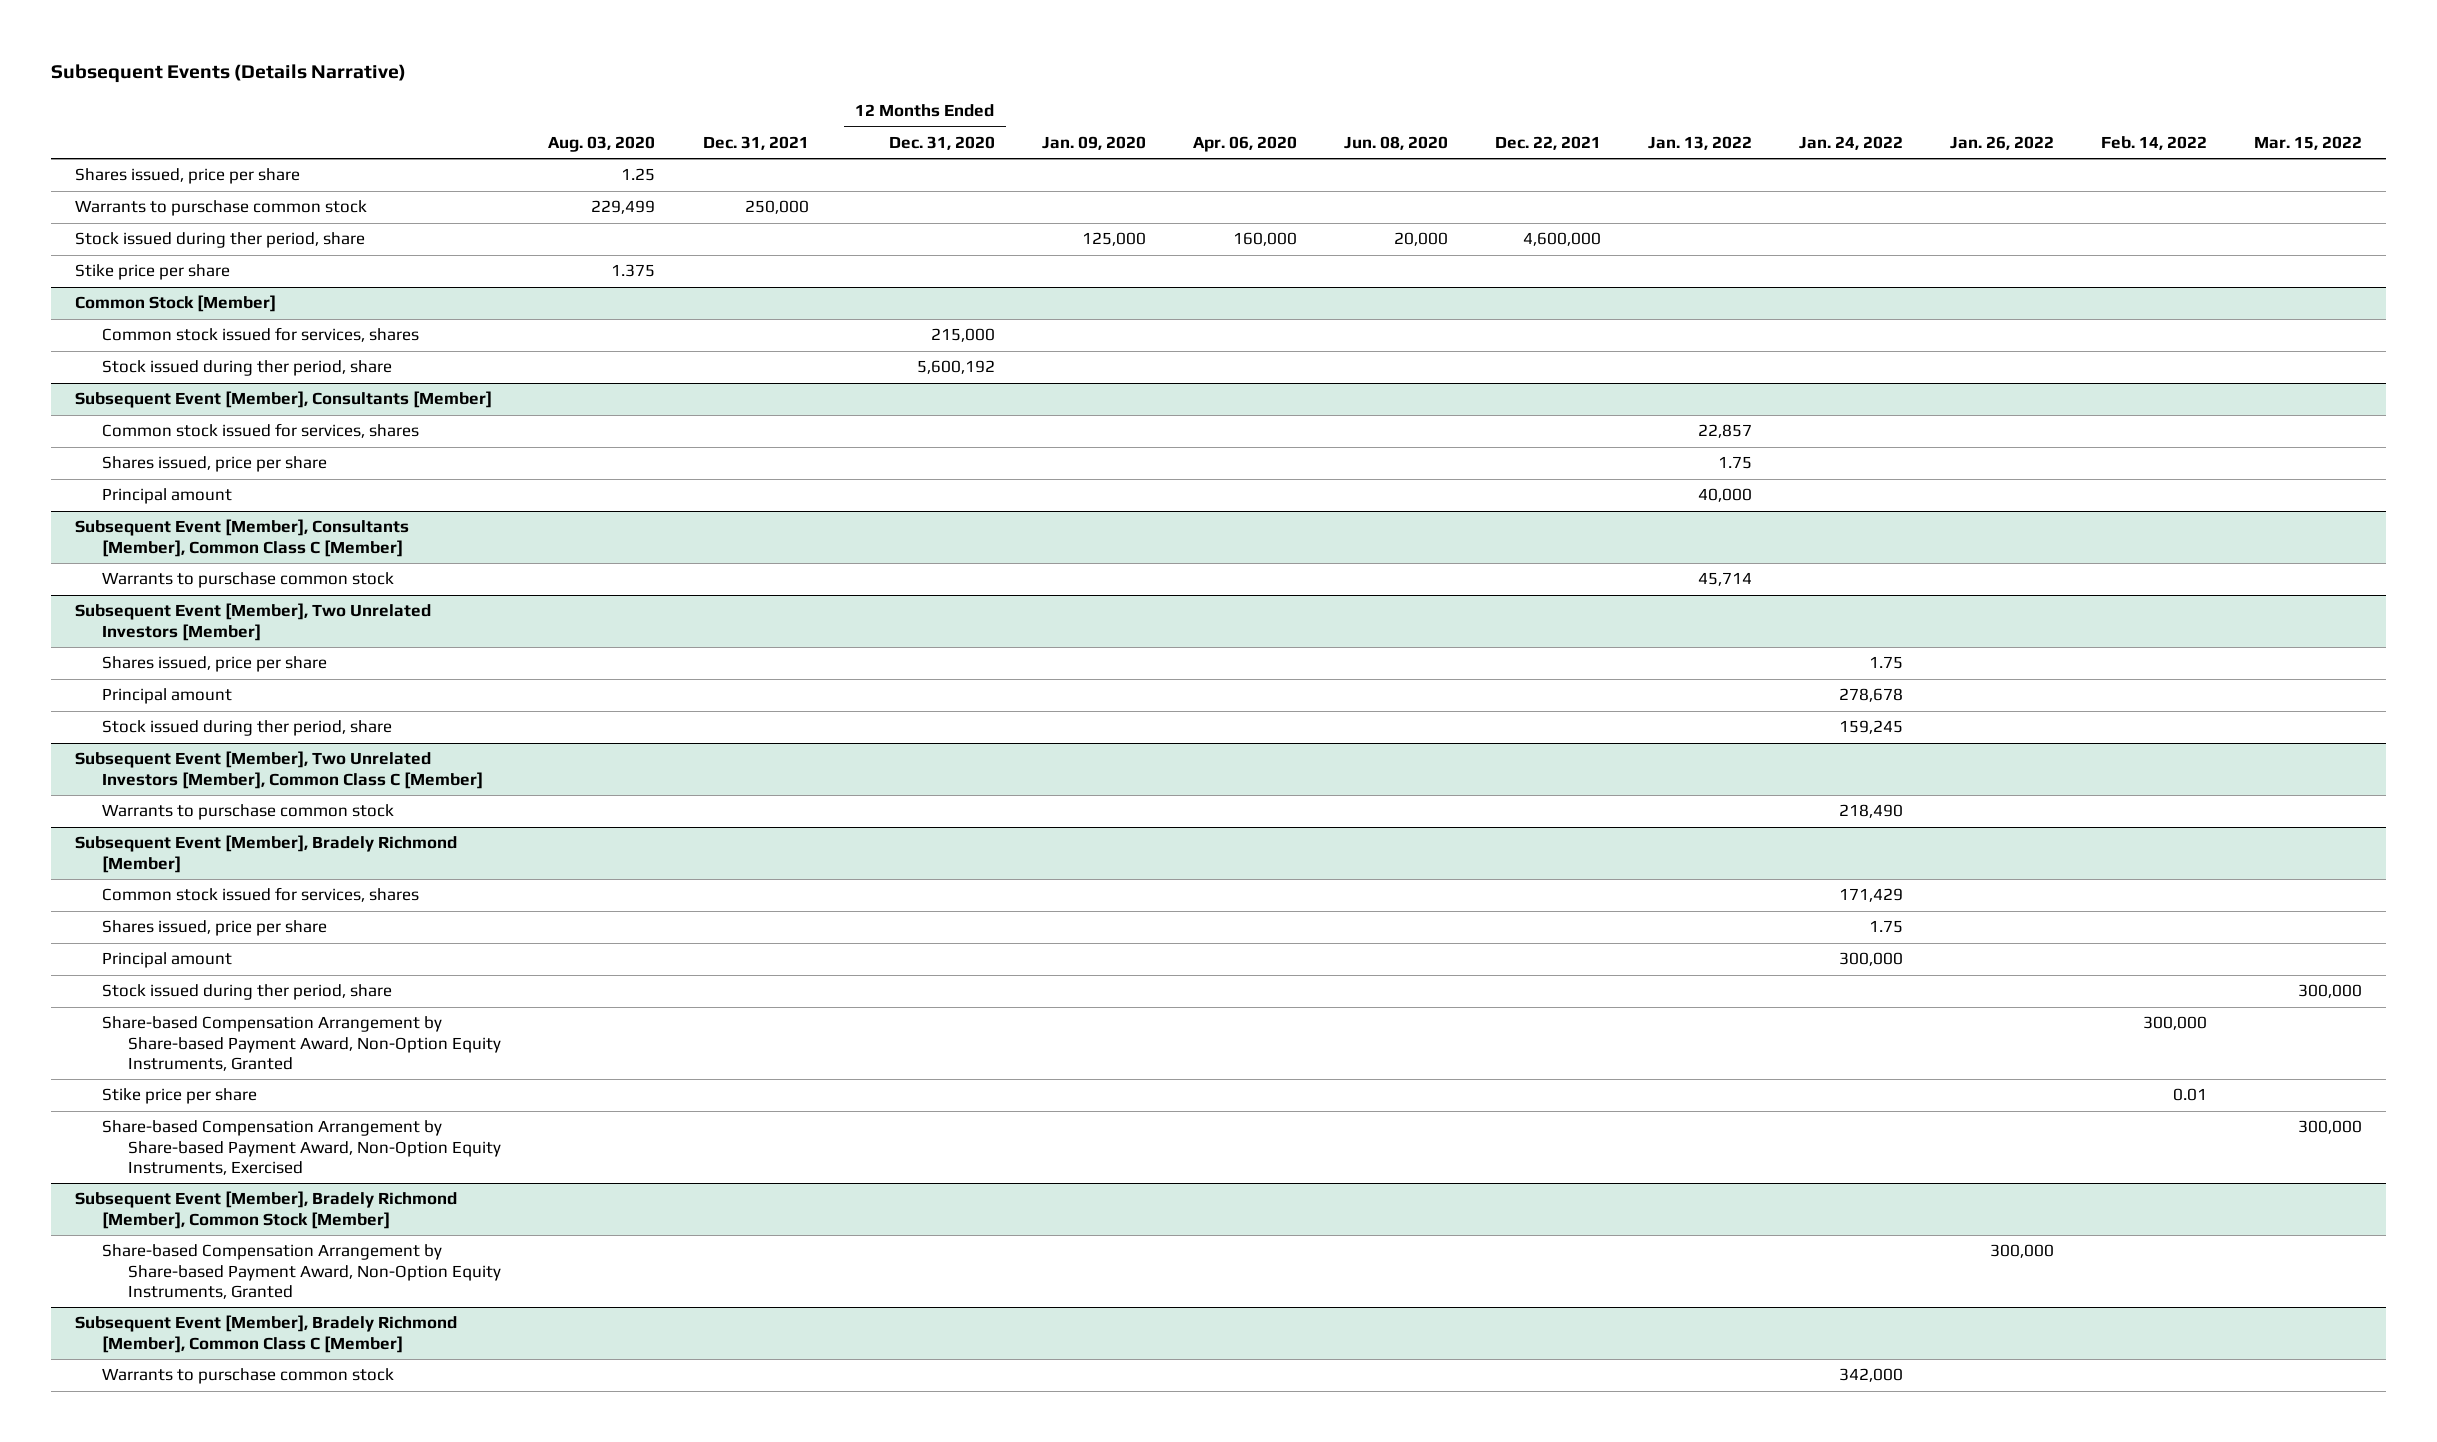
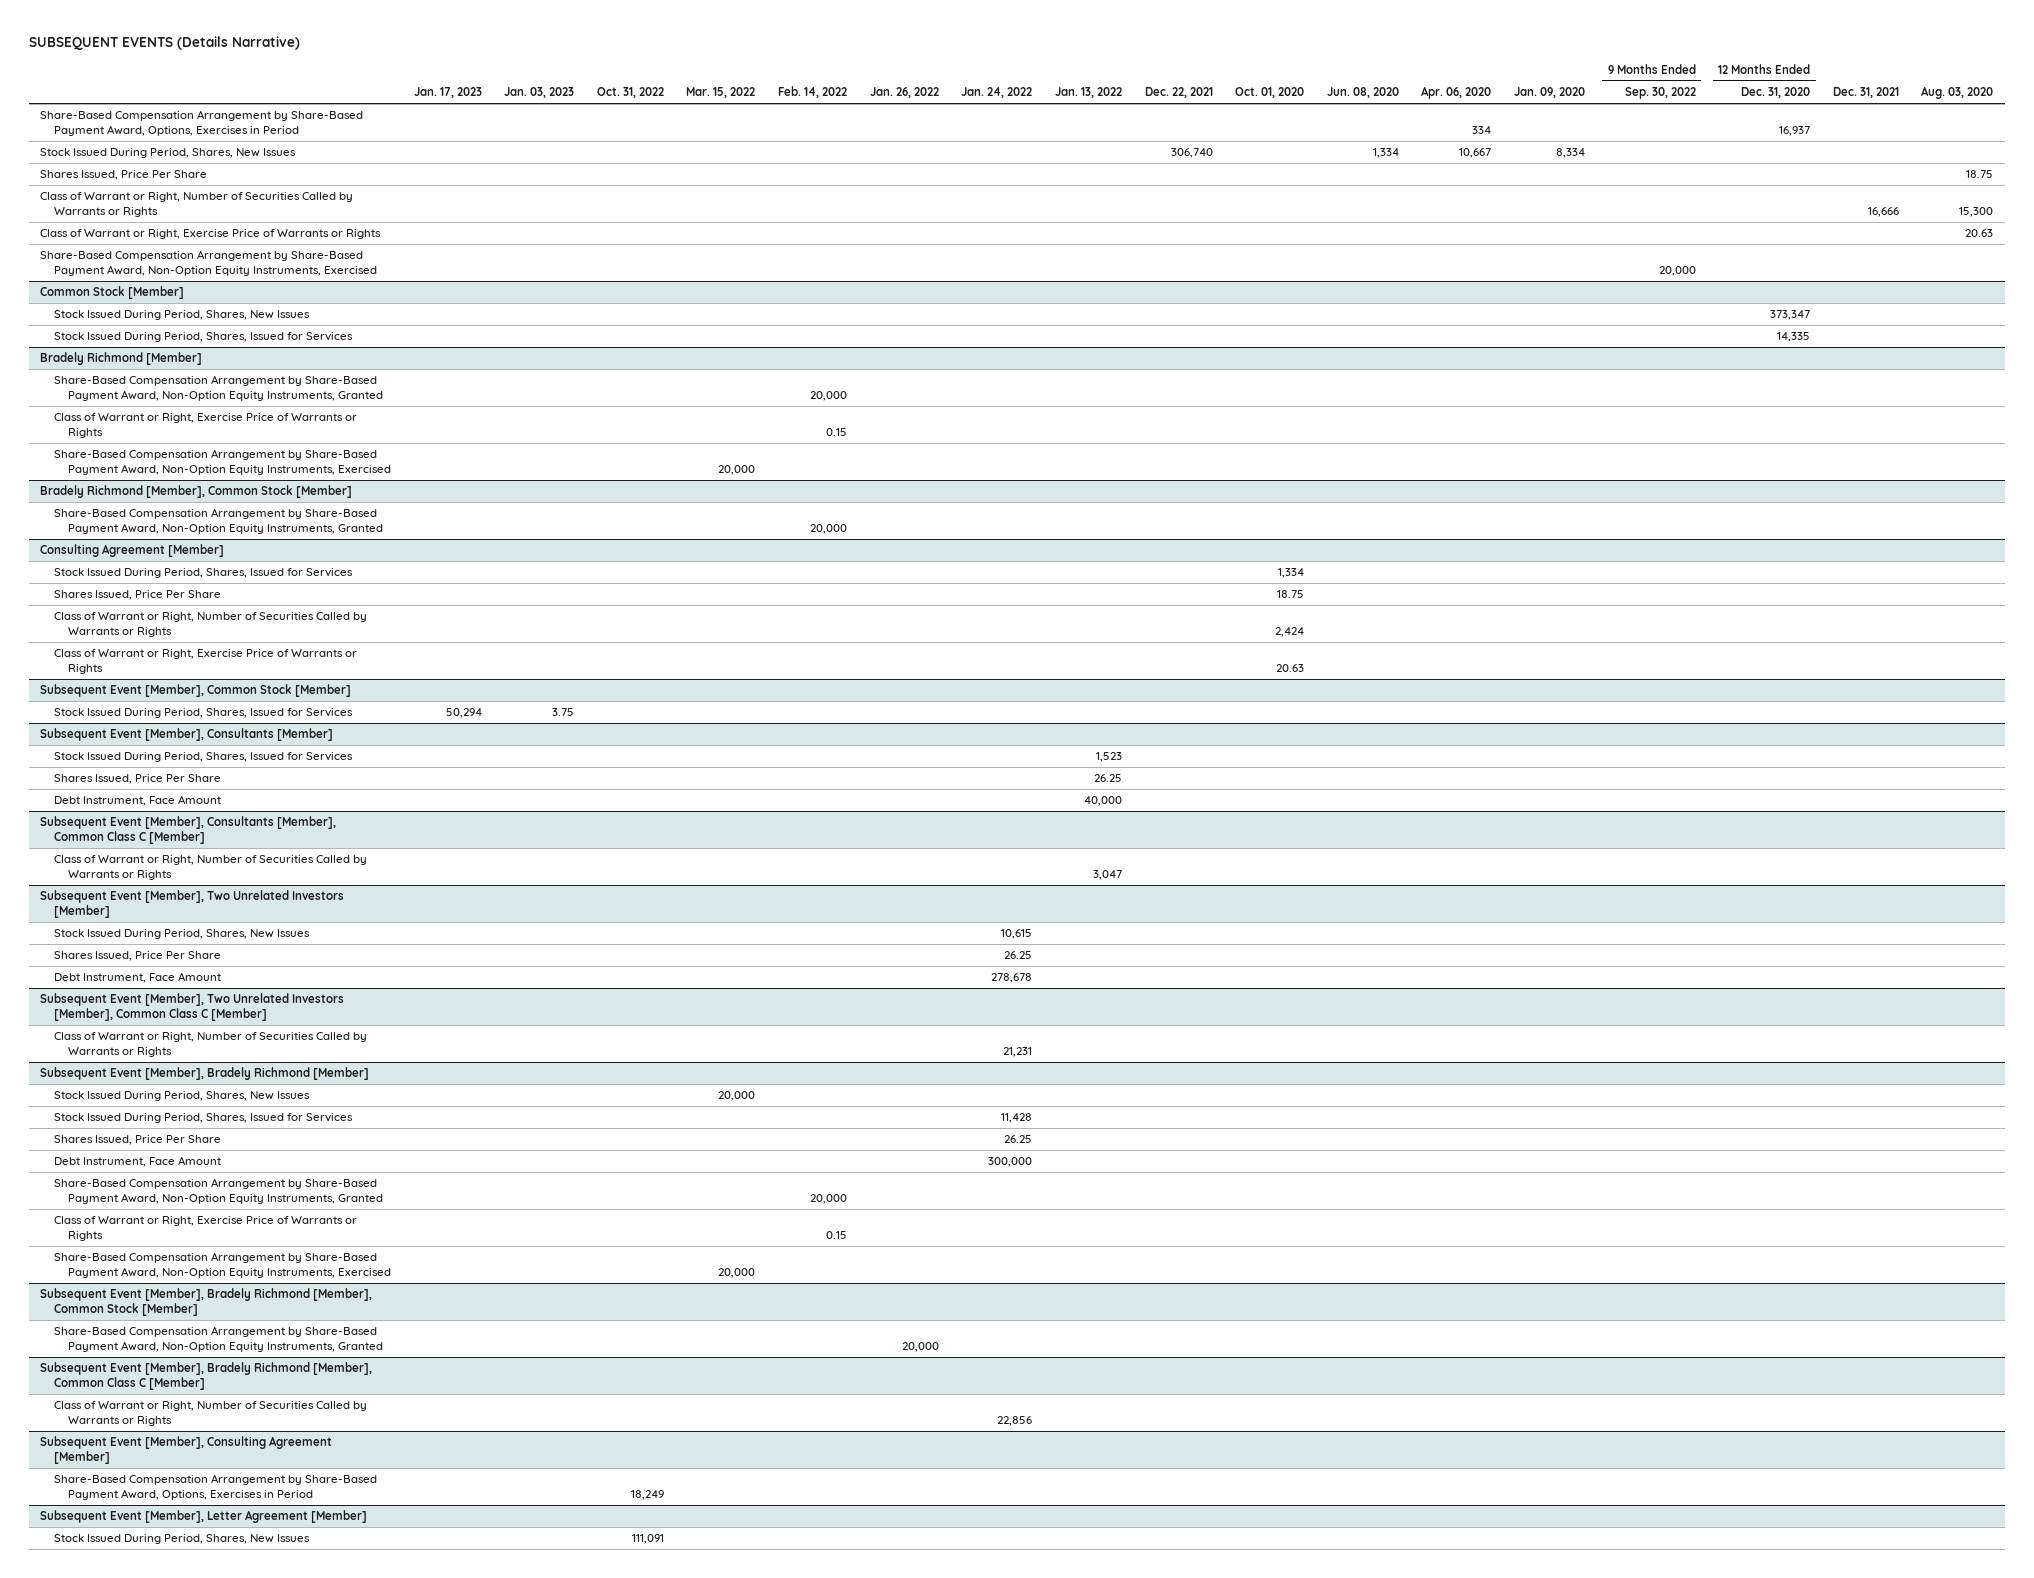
- Subsequent Events (Details Narrative)
+ SUBSEQUENT EVENTS (Details Narrative)
- | Aug. 03, 2020 | Dec. 31, 2021 | 12 Months Ended Dec. 31, 2020 | Jan. 09, 2020 | Apr. 06, 2020 | Jun. 08, 2020 | Dec. 22, 2021 | Jan. 13, 2022 | Jan. 24, 2022 | Jan. 26, 2022 | Feb. 14, 2022 | Mar. 15, 2022
+ | Jan. 17, 2023 | Jan. 03, 2023 | Oct. 31, 2022 | Mar. 15, 2022 | Feb. 14, 2022 | Jan. 26, 2022 | Jan. 24, 2022 | Jan. 13, 2022 | Dec. 22, 2021 | Oct. 01, 2020 | Jun. 08, 2020 | Apr. 06, 2020 | Jan. 09, 2020 | 9 Months Ended Sep. 30, 2022 | 12 Months Ended Dec. 31, 2020 | Dec. 31, 2021 | Aug. 03, 2020
- Shares issued, price per share | 1.25 | | | | | | | | | | |
- Warrants to purschase common stock | 229,499 | 250,000 | | | | | | | | | |
- Stock issued during ther period, share | | | | 125,000 | 160,000 | 20,000 | 4,600,000 | | | | |
- Stike price per share | 1.375 | | | | | | | | | | |
+ Share-Based Compensation Arrangement by Share-Based Payment Award, Options, Exercises in Period | | | | | | | | | | | | 334 | | | 16,937 | |
+ Stock Issued During Period, Shares, New Issues | | | | | | | | | 306,740 | | 1,334 | 10,667 | 8,334 | | | |
+ Shares Issued, Price Per Share | | | | | | | | | | | | | | | | | 18.75
+ Class of Warrant or Right, Number of Securities Called by Warrants or Rights | | | | | | | | | | | | | | | | 16,666 | 15,300
+ Class of Warrant or Right, Exercise Price of Warrants or Rights | | | | | | | | | | | | | | | | | 20.63
+ Share-Based Compensation Arrangement by Share-Based Payment Award, Non-Option Equity Instruments, Exercised | | | | | | | | | | | | | | 20,000 | | |
@ Common Stock [Member]
- Common stock issued for services, shares | | | 215,000 | | | | | | | | |
- Stock issued during ther period, share | | | 5,600,192 | | | | | | | | |
+ Stock Issued During Period, Shares, New Issues | | | | | | | | | | | | | | | 373,347 | |
+ Stock Issued During Period, Shares, Issued for Services | | | | | | | | | | | | | | | 14,335 | |
+ Bradely Richmond [Member]
+ Share-Based Compensation Arrangement by Share-Based Payment Award, Non-Option Equity Instruments, Granted | | | | | 20,000 | | | | | | | | | | | |
+ Class of Warrant or Right, Exercise Price of Warrants or Rights | | | | | 0.15 | | | | | | | | | | | |
+ Share-Based Compensation Arrangement by Share-Based Payment Award, Non-Option Equity Instruments, Exercised | | | | 20,000 | | | | | | | | | | | | |
+ Bradely Richmond [Member], Common Stock [Member]
+ Share-Based Compensation Arrangement by Share-Based Payment Award, Non-Option Equity Instruments, Granted | | | | | 20,000 | | | | | | | | | | | |
+ Consulting Agreement [Member]
+ Stock Issued During Period, Shares, Issued for Services | | | | | | | | | | 1,334 | | | | | | |
+ Shares Issued, Price Per Share | | | | | | | | | | 18.75 | | | | | | |
+ Class of Warrant or Right, Number of Securities Called by Warrants or Rights | | | | | | | | | | 2,424 | | | | | | |
+ Class of Warrant or Right, Exercise Price of Warrants or Rights | | | | | | | | | | 20.63 | | | | | | |
+ Subsequent Event [Member], Common Stock [Member]
+ Stock Issued During Period, Shares, Issued for Services | 50,294 | 3.75 | | | | | | | | | | | | | | |
@ Subsequent Event [Member], Consultants [Member]
- Common stock issued for services, shares | | | | | | | | 22,857 | | | |
- Shares issued, price per share | | | | | | | | 1.75 | | | |
- Principal amount | | | | | | | | 40,000 | | | |
+ Stock Issued During Period, Shares, Issued for Services | | | | | | | | 1,523 | | | | | | | | |
+ Shares Issued, Price Per Share | | | | | | | | 26.25 | | | | | | | | |
+ Debt Instrument, Face Amount | | | | | | | | 40,000 | | | | | | | | |
@ Subsequent Event [Member], Consultants [Member], Common Class C [Member]
- Warrants to purschase common stock | | | | | | | | 45,714 | | | |
+ Class of Warrant or Right, Number of Securities Called by Warrants or Rights | | | | | | | | 3,047 | | | | | | | | |
@ Subsequent Event [Member], Two Unrelated Investors [Member]
- Shares issued, price per share | | | | | | | | | 1.75 | | |
- Principal amount | | | | | | | | | 278,678 | | |
- Stock issued during ther period, share | | | | | | | | | 159,245 | | |
+ Stock Issued During Period, Shares, New Issues | | | | | | | 10,615 | | | | | | | | | |
+ Shares Issued, Price Per Share | | | | | | | 26.25 | | | | | | | | | |
+ Debt Instrument, Face Amount | | | | | | | 278,678 | | | | | | | | | |
@ Subsequent Event [Member], Two Unrelated Investors [Member], Common Class C [Member]
- Warrants to purschase common stock | | | | | | | | | 218,490 | | |
+ Class of Warrant or Right, Number of Securities Called by Warrants or Rights | | | | | | | 21,231 | | | | | | | | | |
@ Subsequent Event [Member], Bradely Richmond [Member]
- Common stock issued for services, shares | | | | | | | | | 171,429 | | |
- Shares issued, price per share | | | | | | | | | 1.75 | | |
- Principal amount | | | | | | | | | 300,000 | | |
- Stock issued during ther period, share | | | | | | | | | | | | 300,000
- Share-based Compensation Arrangement by Share-based Payment Award, Non-Option Equity Instruments, Granted | | | | | | | | | | | 300,000 |
- Stike price per share | | | | | | | | | | | 0.01 |
- Share-based Compensation Arrangement by Share-based Payment Award, Non-Option Equity Instruments, Exercised | | | | | | | | | | | | 300,000
+ Stock Issued During Period, Shares, New Issues | | | | 20,000 | | | | | | | | | | | | |
+ Stock Issued During Period, Shares, Issued for Services | | | | | | | 11,428 | | | | | | | | | |
+ Shares Issued, Price Per Share | | | | | | | 26.25 | | | | | | | | | |
+ Debt Instrument, Face Amount | | | | | | | 300,000 | | | | | | | | | |
+ Share-Based Compensation Arrangement by Share-Based Payment Award, Non-Option Equity Instruments, Granted | | | | | 20,000 | | | | | | | | | | | |
+ Class of Warrant or Right, Exercise Price of Warrants or Rights | | | | | 0.15 | | | | | | | | | | | |
+ Share-Based Compensation Arrangement by Share-Based Payment Award, Non-Option Equity Instruments, Exercised | | | | 20,000 | | | | | | | | | | | | |
@ Subsequent Event [Member], Bradely Richmond [Member], Common Stock [Member]
- Share-based Compensation Arrangement by Share-based Payment Award, Non-Option Equity Instruments, Granted | | | | | | | | | | 300,000 | |
+ Share-Based Compensation Arrangement by Share-Based Payment Award, Non-Option Equity Instruments, Granted | | | | | | 20,000 | | | | | | | | | | |
@ Subsequent Event [Member], Bradely Richmond [Member], Common Class C [Member]
- Warrants to purschase common stock | | | | | | | | | 342,000 | | |
+ Class of Warrant or Right, Number of Securities Called by Warrants or Rights | | | | | | | 22,856 | | | | | | | | | |
+ Subsequent Event [Member], Consulting Agreement [Member]
+ Share-Based Compensation Arrangement by Share-Based Payment Award, Options, Exercises in Period | | | 18,249 | | | | | | | | | | | | | |
+ Subsequent Event [Member], Letter Agreement [Member]
+ Stock Issued During Period, Shares, New Issues | | | 111,091 | | | | | | | | | | | | | |

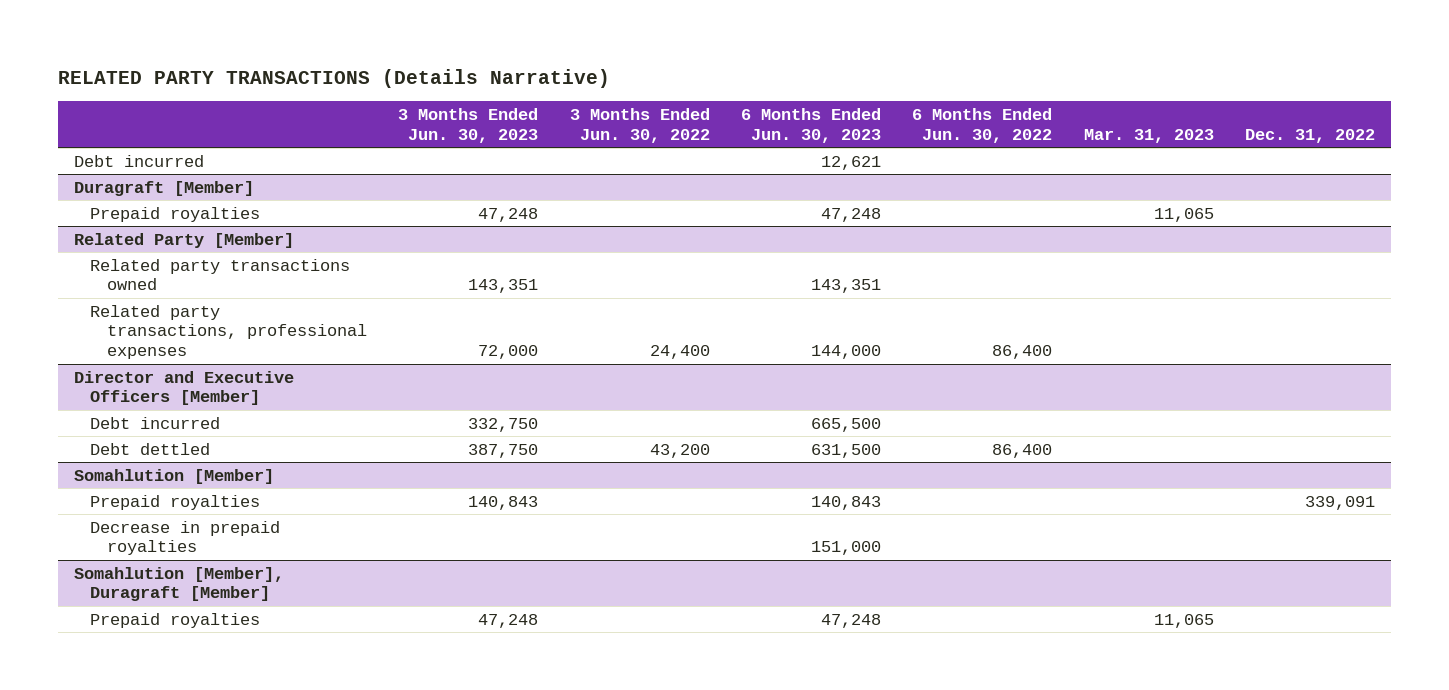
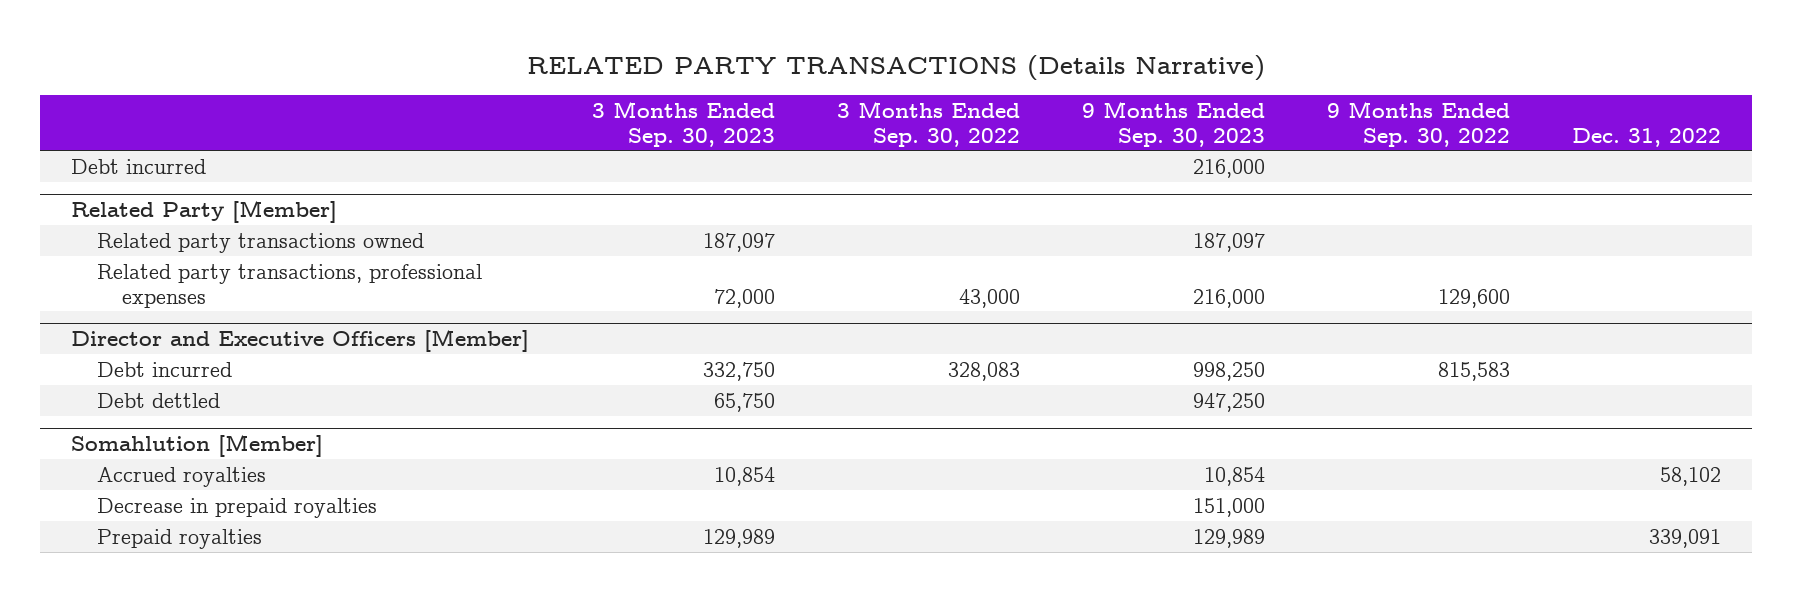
- | 3 Months Ended Jun. 30, 2023 | 3 Months Ended Jun. 30, 2022 | 6 Months Ended Jun. 30, 2023 | 6 Months Ended Jun. 30, 2022 | Mar. 31, 2023 | Dec. 31, 2022
+ | 3 Months Ended Sep. 30, 2023 | 3 Months Ended Sep. 30, 2022 | 9 Months Ended Sep. 30, 2023 | 9 Months Ended Sep. 30, 2022 | Dec. 31, 2022
- Duragraft [Member]
- Prepaid royalties | 47,248 | | 47,248 | | 11,065 |
@ Somahlution [Member]
+ Accrued royalties | 10,854 | | 10,854 | | 58,102
- Somahlution [Member], Duragraft [Member]
- Prepaid royalties | 47,248 | | 47,248 | | 11,065 |
@ Somahlution [Member]
moved down: Prepaid royalties | 129,989 | | 129,989 | | 339,091

